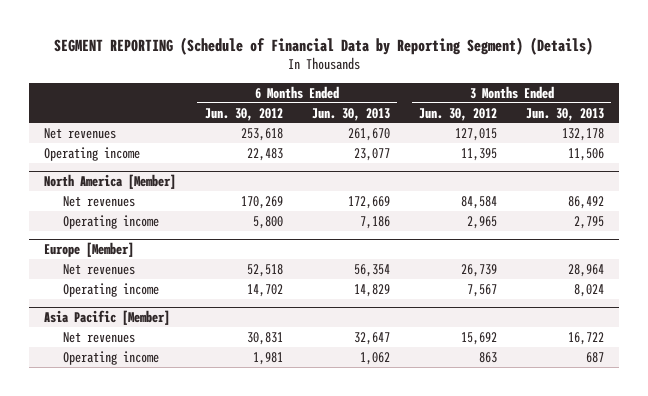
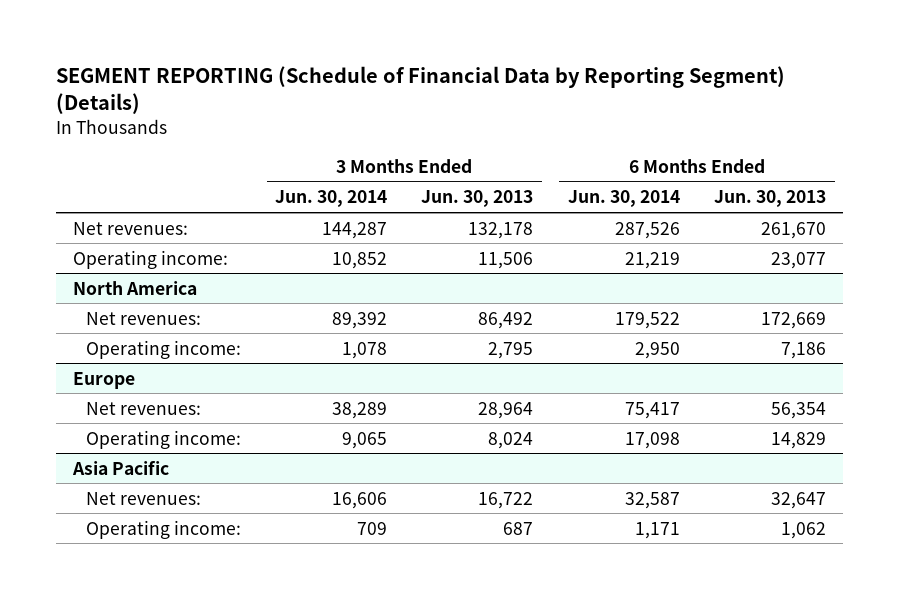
- | 6 Months Ended Jun. 30, 2012 | 6 Months Ended Jun. 30, 2013 | 3 Months Ended Jun. 30, 2012 | 3 Months Ended Jun. 30, 2013
+ | 3 Months Ended Jun. 30, 2014 | 3 Months Ended Jun. 30, 2013 | 6 Months Ended Jun. 30, 2014 | 6 Months Ended Jun. 30, 2013
- Net revenues | 253,618 | 261,670 | 127,015 | 132,178
- Operating income | 22,483 | 23,077 | 11,395 | 11,506
- North America [Member]
- Net revenues | 170,269 | 172,669 | 84,584 | 86,492
- Operating income | 5,800 | 7,186 | 2,965 | 2,795
- Europe [Member]
- Net revenues | 52,518 | 56,354 | 26,739 | 28,964
- Operating income | 14,702 | 14,829 | 7,567 | 8,024
- Asia Pacific [Member]
- Net revenues | 30,831 | 32,647 | 15,692 | 16,722
- Operating income | 1,981 | 1,062 | 863 | 687
+ Net revenues: | 144,287 | 132,178 | 287,526 | 261,670
+ Operating income: | 10,852 | 11,506 | 21,219 | 23,077
+ North America
+ Net revenues: | 89,392 | 86,492 | 179,522 | 172,669
+ Operating income: | 1,078 | 2,795 | 2,950 | 7,186
+ Europe
+ Net revenues: | 38,289 | 28,964 | 75,417 | 56,354
+ Operating income: | 9,065 | 8,024 | 17,098 | 14,829
+ Asia Pacific
+ Net revenues: | 16,606 | 16,722 | 32,587 | 32,647
+ Operating income: | 709 | 687 | 1,171 | 1,062

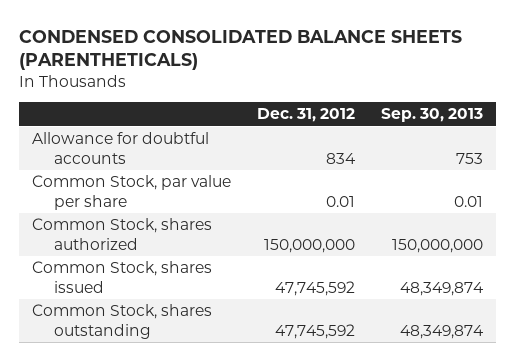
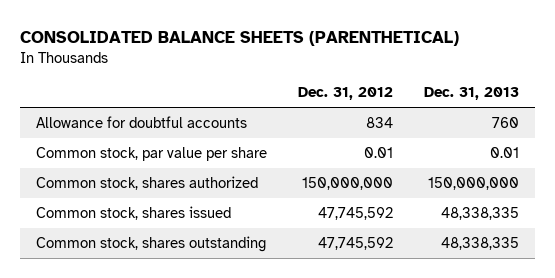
- CONDENSED CONSOLIDATED BALANCE SHEETS (PARENTHETICALS)
+ CONSOLIDATED BALANCE SHEETS (PARENTHETICAL)
- | Dec. 31, 2012 | Sep. 30, 2013
+ | Dec. 31, 2012 | Dec. 31, 2013
- Common Stock, par value per share | 0.01 | 0.01
- Common Stock, shares authorized | 150,000,000 | 150,000,000
- Common Stock, shares issued | 47,745,592 | 48,349,874
- Common Stock, shares outstanding | 47,745,592 | 48,349,874
+ Common stock, par value per share | 0.01 | 0.01
+ Common stock, shares authorized | 150,000,000 | 150,000,000
+ Common stock, shares issued | 47,745,592 | 48,338,335
+ Common stock, shares outstanding | 47,745,592 | 48,338,335

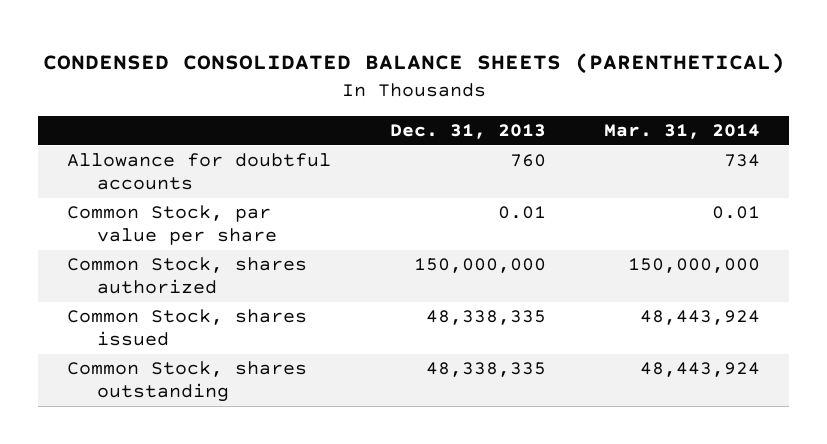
- CONSOLIDATED BALANCE SHEETS (PARENTHETICAL)
+ CONDENSED CONSOLIDATED BALANCE SHEETS (PARENTHETICAL)
- | Dec. 31, 2012 | Dec. 31, 2013
+ | Dec. 31, 2013 | Mar. 31, 2014
- Common stock, par value per share | 0.01 | 0.01
- Common stock, shares authorized | 150,000,000 | 150,000,000
- Common stock, shares issued | 47,745,592 | 48,338,335
- Common stock, shares outstanding | 47,745,592 | 48,338,335
+ Common Stock, par value per share | 0.01 | 0.01
+ Common Stock, shares authorized | 150,000,000 | 150,000,000
+ Common Stock, shares issued | 48,338,335 | 48,443,924
+ Common Stock, shares outstanding | 48,338,335 | 48,443,924

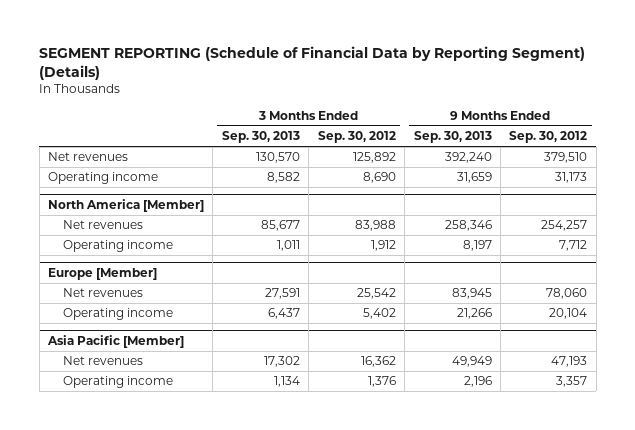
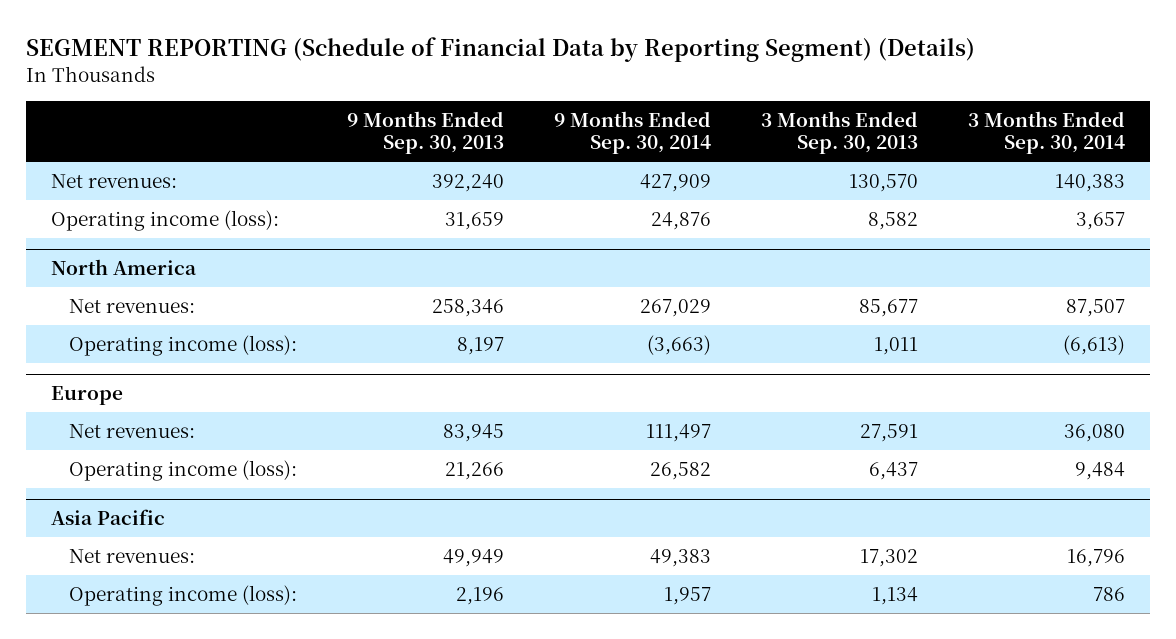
- | 3 Months Ended Sep. 30, 2013 | 3 Months Ended Sep. 30, 2012 | 9 Months Ended Sep. 30, 2013 | 9 Months Ended Sep. 30, 2012
+ | 9 Months Ended Sep. 30, 2013 | 9 Months Ended Sep. 30, 2014 | 3 Months Ended Sep. 30, 2013 | 3 Months Ended Sep. 30, 2014
- Net revenues | 130,570 | 125,892 | 392,240 | 379,510
- Operating income | 8,582 | 8,690 | 31,659 | 31,173
- North America [Member]
- Net revenues | 85,677 | 83,988 | 258,346 | 254,257
- Operating income | 1,011 | 1,912 | 8,197 | 7,712
- Europe [Member]
- Net revenues | 27,591 | 25,542 | 83,945 | 78,060
- Operating income | 6,437 | 5,402 | 21,266 | 20,104
- Asia Pacific [Member]
- Net revenues | 17,302 | 16,362 | 49,949 | 47,193
- Operating income | 1,134 | 1,376 | 2,196 | 3,357
+ Net revenues: | 392,240 | 427,909 | 130,570 | 140,383
+ Operating income (loss): | 31,659 | 24,876 | 8,582 | 3,657
+ North America
+ Net revenues: | 258,346 | 267,029 | 85,677 | 87,507
+ Operating income (loss): | 8,197 | (3,663) | 1,011 | (6,613)
+ Europe
+ Net revenues: | 83,945 | 111,497 | 27,591 | 36,080
+ Operating income (loss): | 21,266 | 26,582 | 6,437 | 9,484
+ Asia Pacific
+ Net revenues: | 49,949 | 49,383 | 17,302 | 16,796
+ Operating income (loss): | 2,196 | 1,957 | 1,134 | 786

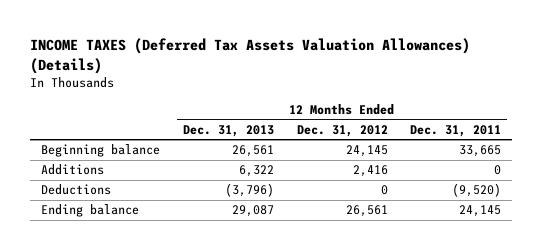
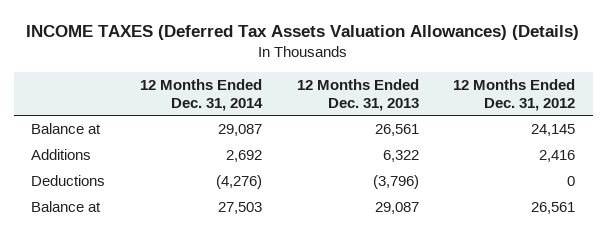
- | 12 Months Ended Dec. 31, 2013 | 12 Months Ended Dec. 31, 2012 | 12 Months Ended Dec. 31, 2011
+ | 12 Months Ended Dec. 31, 2014 | 12 Months Ended Dec. 31, 2013 | 12 Months Ended Dec. 31, 2012
- Beginning balance | 26,561 | 24,145 | 33,665
+ Balance at | 29,087 | 26,561 | 24,145
- Ending balance | 29,087 | 26,561 | 24,145
+ Balance at | 27,503 | 29,087 | 26,561

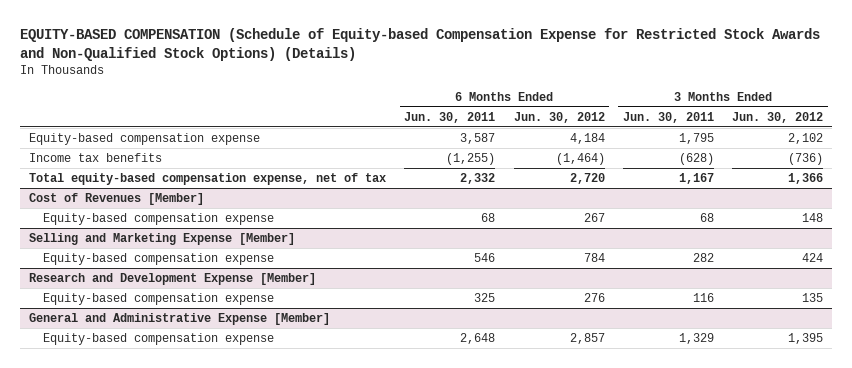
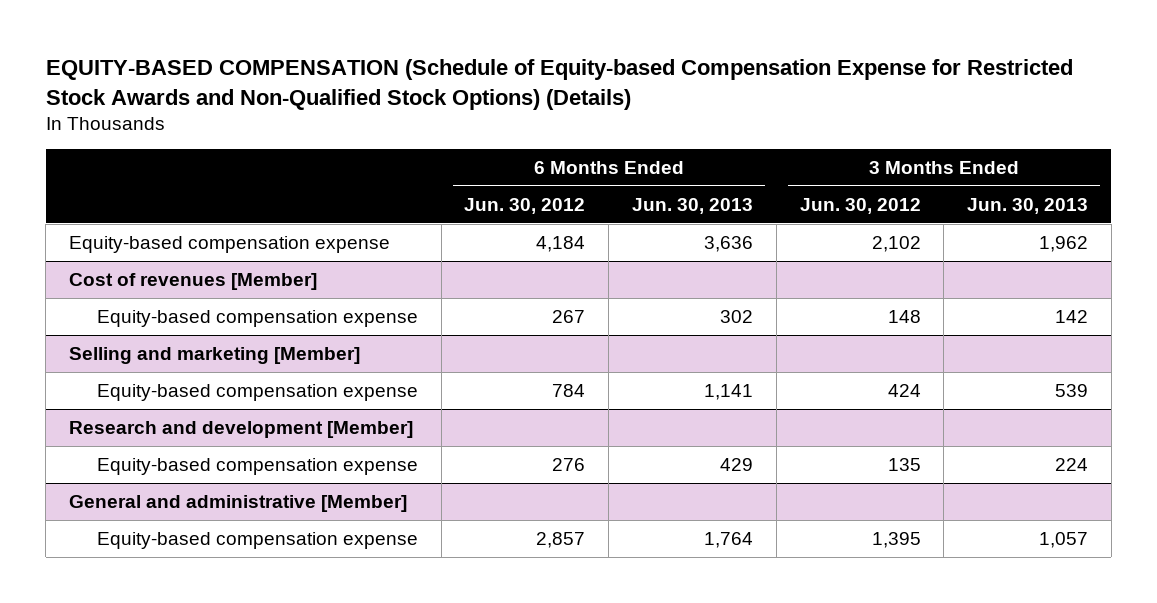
- | 6 Months Ended Jun. 30, 2011 | 6 Months Ended Jun. 30, 2012 | 3 Months Ended Jun. 30, 2011 | 3 Months Ended Jun. 30, 2012
+ | 6 Months Ended Jun. 30, 2012 | 6 Months Ended Jun. 30, 2013 | 3 Months Ended Jun. 30, 2012 | 3 Months Ended Jun. 30, 2013
- Income tax benefits | (1,255) | (1,464) | (628) | (736)
- Total equity-based compensation expense, net of tax | 2,332 | 2,720 | 1,167 | 1,366
- Cost of Revenues [Member]
+ Cost of revenues [Member]
- Selling and Marketing Expense [Member]
+ Selling and marketing [Member]
- Research and Development Expense [Member]
+ Research and development [Member]
- General and Administrative Expense [Member]
+ General and administrative [Member]

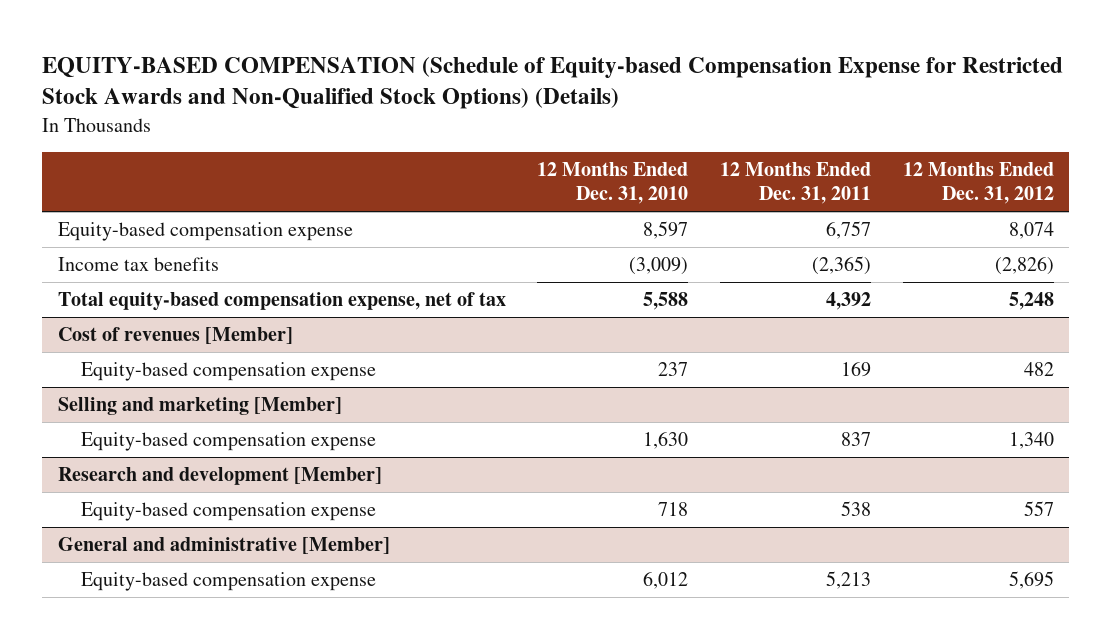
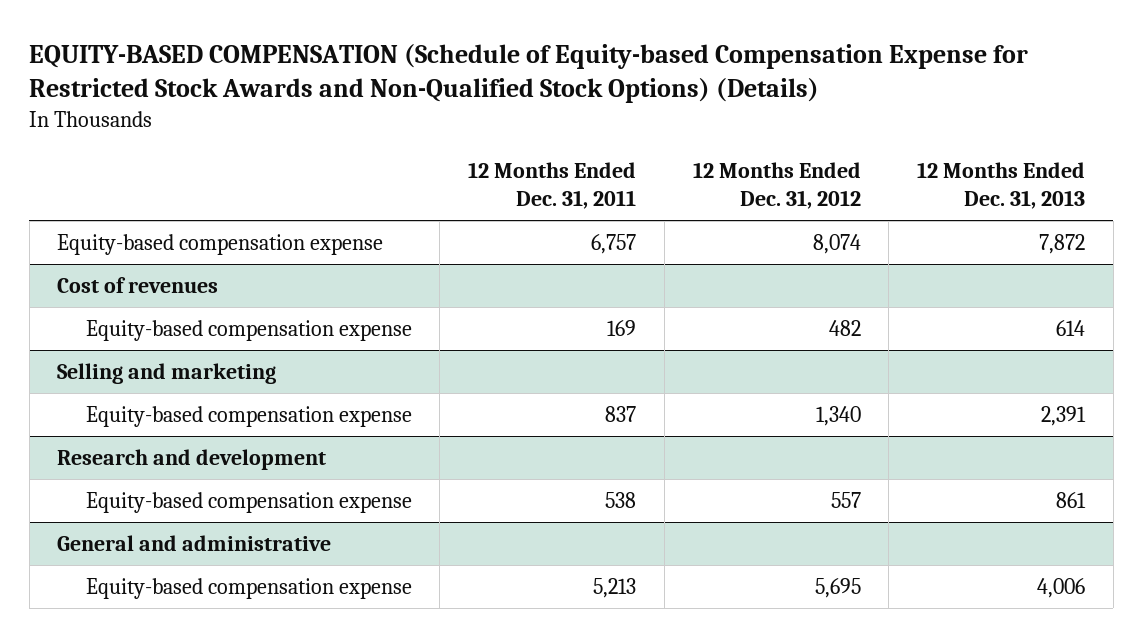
- | 12 Months Ended Dec. 31, 2010 | 12 Months Ended Dec. 31, 2011 | 12 Months Ended Dec. 31, 2012
+ | 12 Months Ended Dec. 31, 2011 | 12 Months Ended Dec. 31, 2012 | 12 Months Ended Dec. 31, 2013
- Income tax benefits | (3,009) | (2,365) | (2,826)
- Total equity-based compensation expense, net of tax | 5,588 | 4,392 | 5,248
- Cost of revenues [Member]
+ Cost of revenues
- Selling and marketing [Member]
+ Selling and marketing
- Research and development [Member]
+ Research and development
- General and administrative [Member]
+ General and administrative

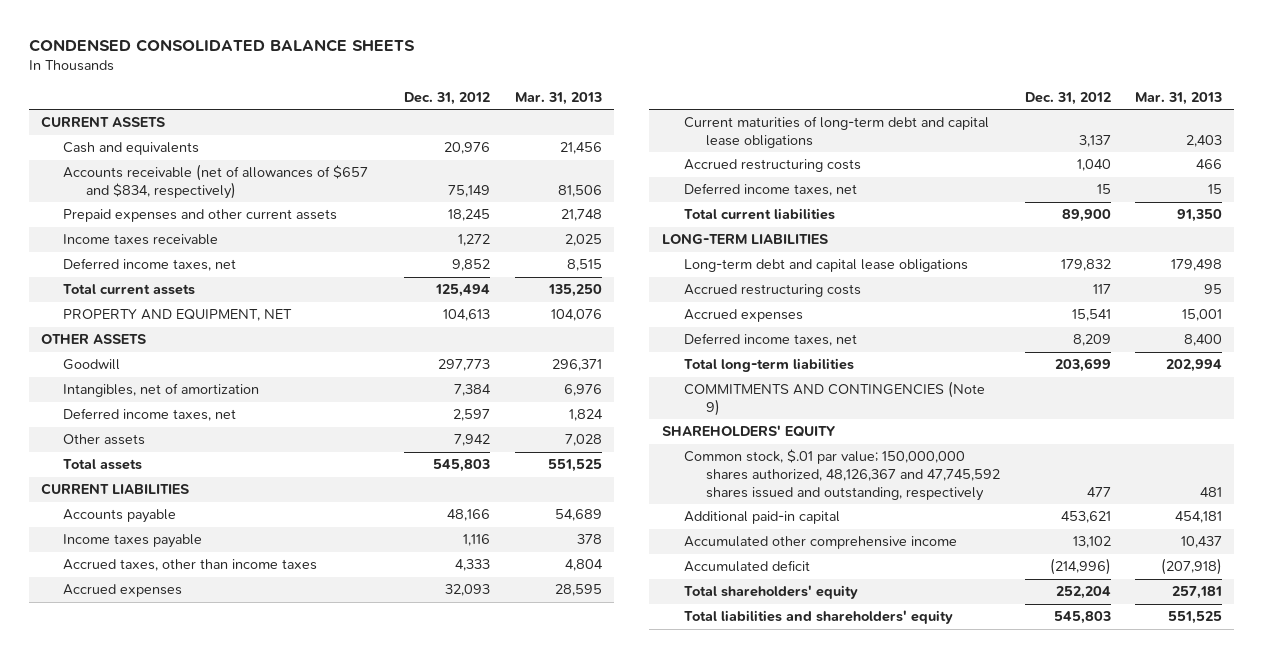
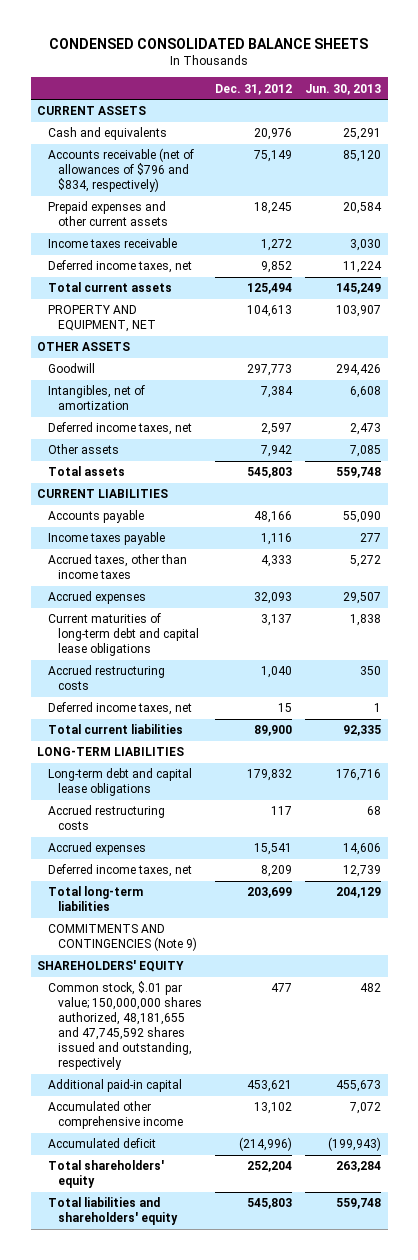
- | Dec. 31, 2012 | Mar. 31, 2013
+ | Dec. 31, 2012 | Jun. 30, 2013
- Accounts receivable (net of allowances of $657 and $834, respectively) | 75,149 | 81,506
+ Accounts receivable (net of allowances of $796 and $834, respectively) | 75,149 | 85,120
- Common stock, $.01 par value; 150,000,000 shares authorized, 48,126,367 and 47,745,592 shares issued and outstanding, respectively | 477 | 481
+ Common stock, $.01 par value; 150,000,000 shares authorized, 48,181,655 and 47,745,592 shares issued and outstanding, respectively | 477 | 482

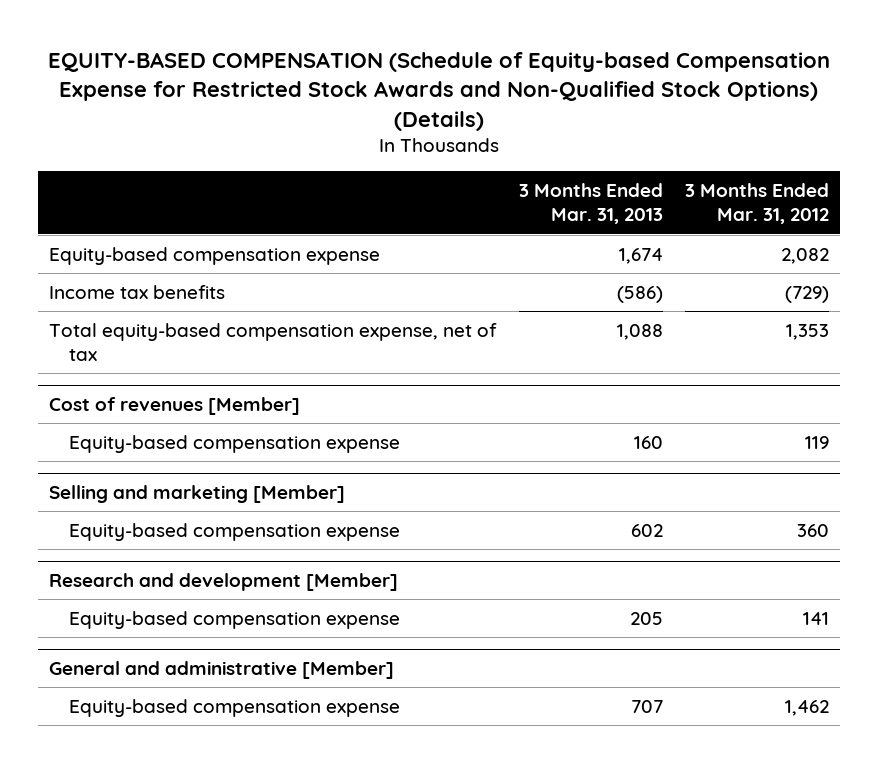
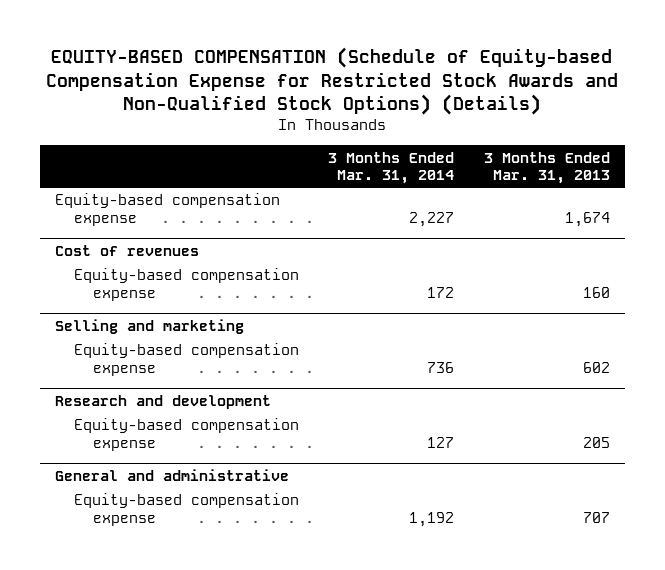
- | 3 Months Ended Mar. 31, 2013 | 3 Months Ended Mar. 31, 2012
+ | 3 Months Ended Mar. 31, 2014 | 3 Months Ended Mar. 31, 2013
- Income tax benefits | (586) | (729)
- Total equity-based compensation expense, net of tax | 1,088 | 1,353
- Cost of revenues [Member]
+ Cost of revenues
- Selling and marketing [Member]
+ Selling and marketing
- Research and development [Member]
+ Research and development
- General and administrative [Member]
+ General and administrative

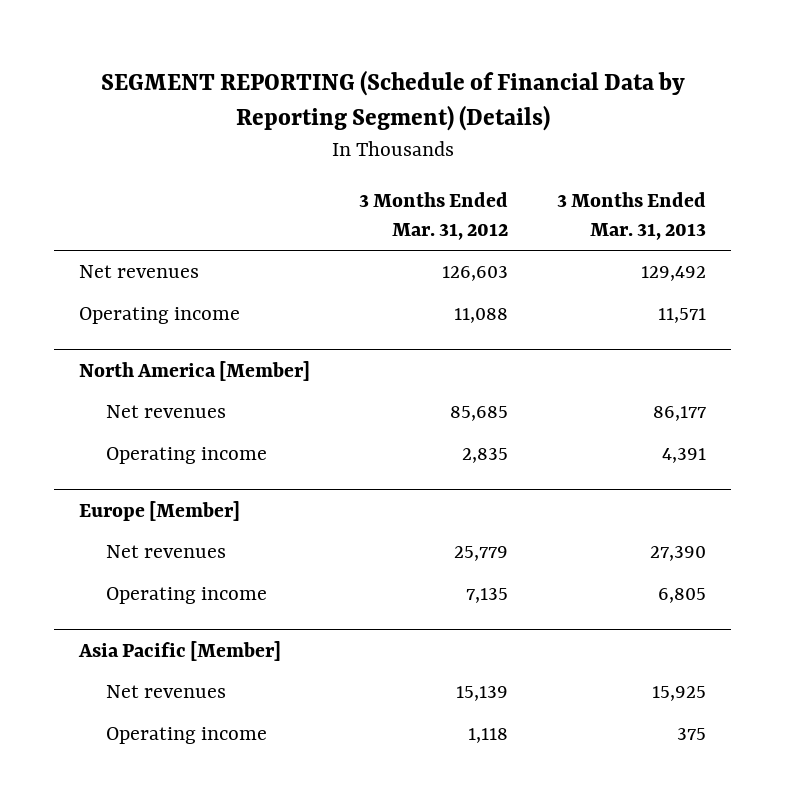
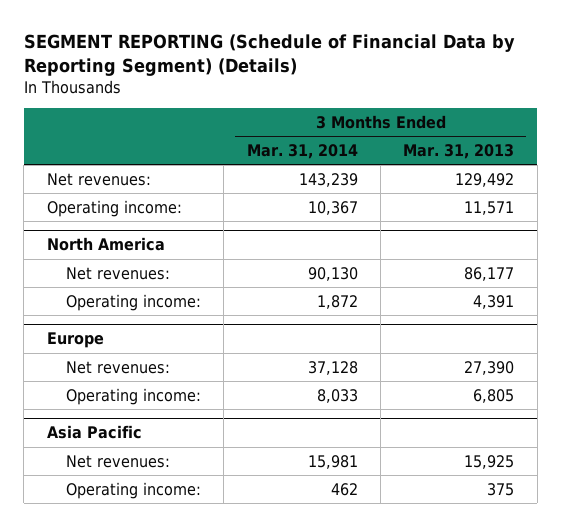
- | 3 Months Ended Mar. 31, 2012 | 3 Months Ended Mar. 31, 2013
+ | 3 Months Ended Mar. 31, 2014 | 3 Months Ended Mar. 31, 2013
- Net revenues | 126,603 | 129,492
- Operating income | 11,088 | 11,571
- North America [Member]
- Net revenues | 85,685 | 86,177
- Operating income | 2,835 | 4,391
- Europe [Member]
- Net revenues | 25,779 | 27,390
- Operating income | 7,135 | 6,805
- Asia Pacific [Member]
- Net revenues | 15,139 | 15,925
- Operating income | 1,118 | 375
+ Net revenues: | 143,239 | 129,492
+ Operating income: | 10,367 | 11,571
+ North America
+ Net revenues: | 90,130 | 86,177
+ Operating income: | 1,872 | 4,391
+ Europe
+ Net revenues: | 37,128 | 27,390
+ Operating income: | 8,033 | 6,805
+ Asia Pacific
+ Net revenues: | 15,981 | 15,925
+ Operating income: | 462 | 375

